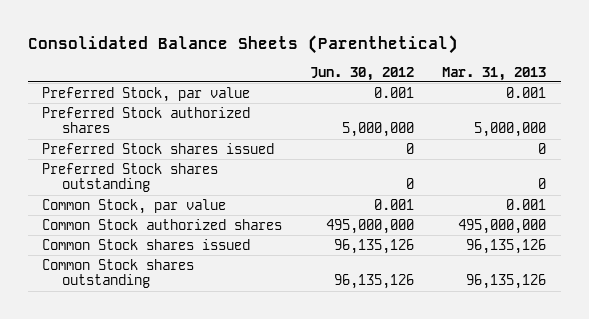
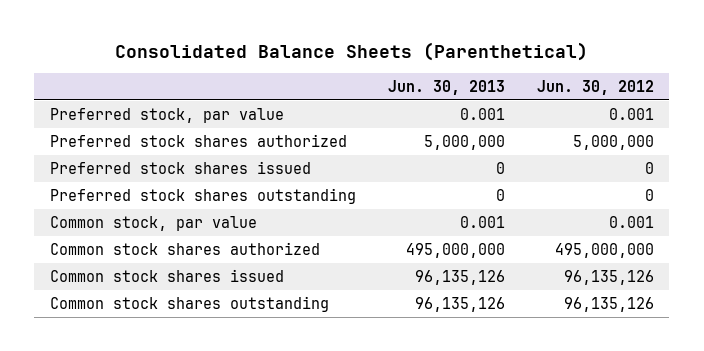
- | Jun. 30, 2012 | Mar. 31, 2013
+ | Jun. 30, 2013 | Jun. 30, 2012
- Preferred Stock, par value | 0.001 | 0.001
- Preferred Stock authorized shares | 5,000,000 | 5,000,000
- Preferred Stock shares issued | 0 | 0
- Preferred Stock shares outstanding | 0 | 0
- Common Stock, par value | 0.001 | 0.001
- Common Stock authorized shares | 495,000,000 | 495,000,000
- Common Stock shares issued | 96,135,126 | 96,135,126
- Common Stock shares outstanding | 96,135,126 | 96,135,126
+ Preferred stock, par value | 0.001 | 0.001
+ Preferred stock shares authorized | 5,000,000 | 5,000,000
+ Preferred stock shares issued | 0 | 0
+ Preferred stock shares outstanding | 0 | 0
+ Common stock, par value | 0.001 | 0.001
+ Common stock shares authorized | 495,000,000 | 495,000,000
+ Common stock shares issued | 96,135,126 | 96,135,126
+ Common stock shares outstanding | 96,135,126 | 96,135,126

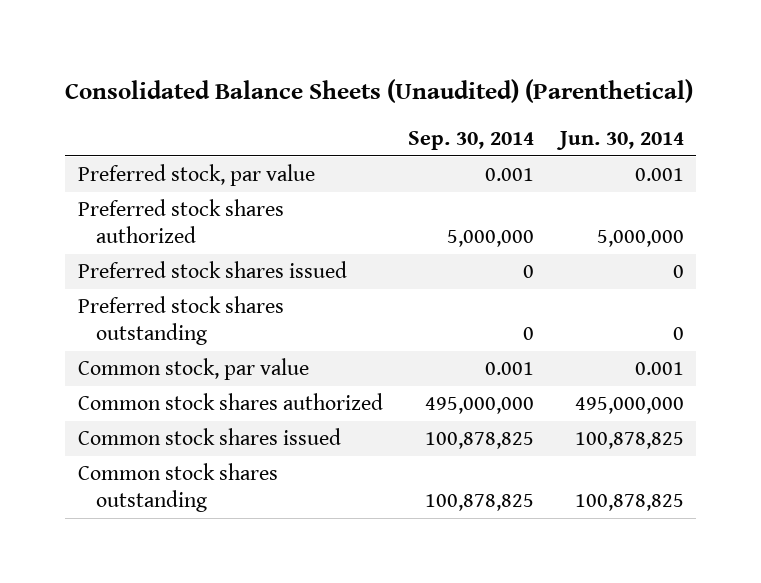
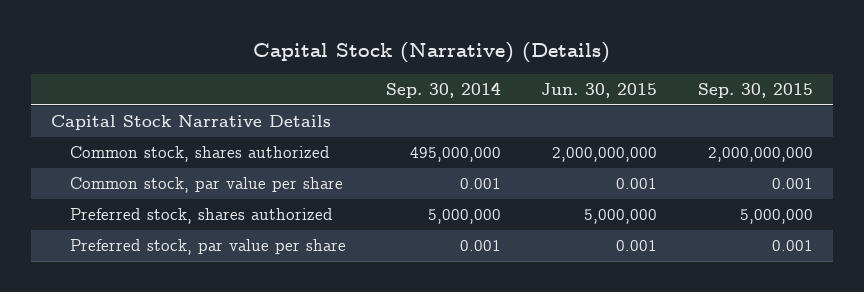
- Consolidated Balance Sheets (Unaudited) (Parenthetical)
+ Capital Stock (Narrative) (Details)
- | Sep. 30, 2014 | Jun. 30, 2014
+ | Sep. 30, 2014 | Jun. 30, 2015 | Sep. 30, 2015
- Preferred stock, par value | 0.001 | 0.001
- Preferred stock shares authorized | 5,000,000 | 5,000,000
- Preferred stock shares issued | 0 | 0
- Preferred stock shares outstanding | 0 | 0
- Common stock, par value | 0.001 | 0.001
- Common stock shares authorized | 495,000,000 | 495,000,000
- Common stock shares issued | 100,878,825 | 100,878,825
- Common stock shares outstanding | 100,878,825 | 100,878,825
+ Capital Stock Narrative Details
+ Common stock, shares authorized | 495,000,000 | 2,000,000,000 | 2,000,000,000
+ Common stock, par value per share | 0.001 | 0.001 | 0.001
+ Preferred stock, shares authorized | 5,000,000 | 5,000,000 | 5,000,000
+ Preferred stock, par value per share | 0.001 | 0.001 | 0.001

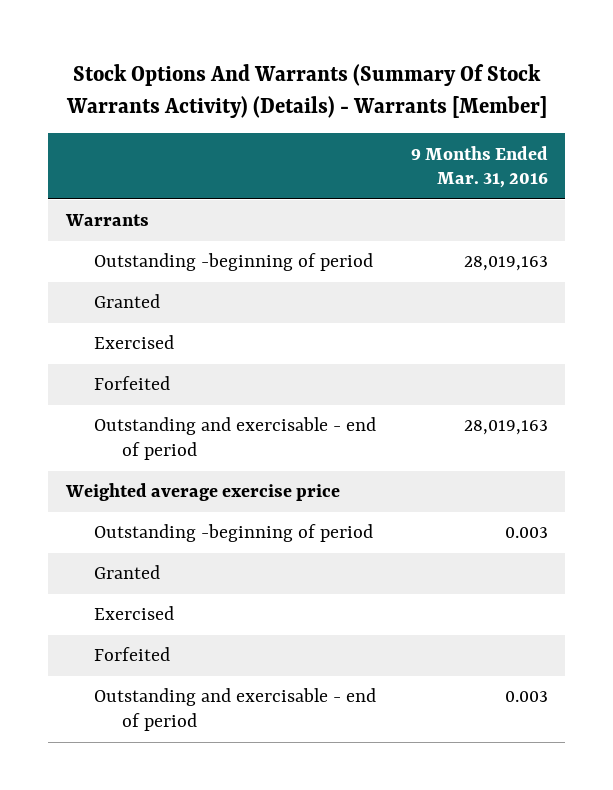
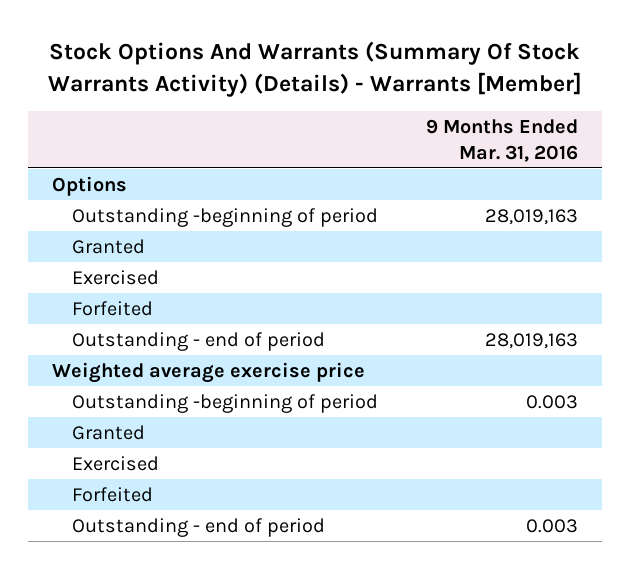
- Warrants
+ Options
- Outstanding and exercisable - end of period | 28,019,163
+ Outstanding - end of period | 28,019,163
- Outstanding and exercisable - end of period | 0.003
+ Outstanding - end of period | 0.003

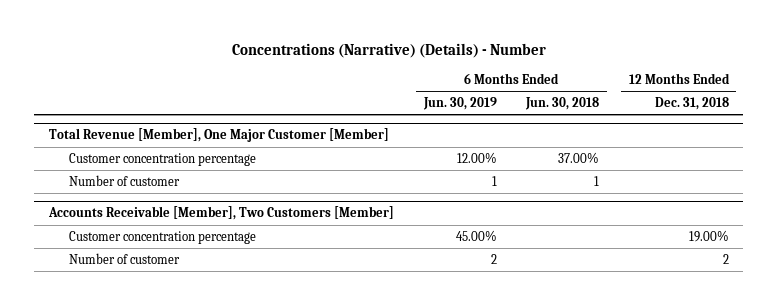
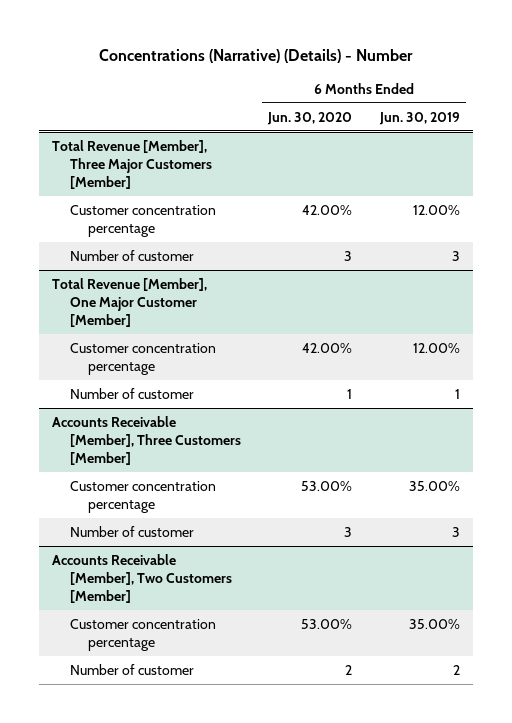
- | 6 Months Ended Jun. 30, 2019 | 6 Months Ended Jun. 30, 2018 | 12 Months Ended Dec. 31, 2018
+ | 6 Months Ended Jun. 30, 2020 | 6 Months Ended Jun. 30, 2019
+ Total Revenue [Member], Three Major Customers [Member]
+ Customer concentration percentage | 42.00% | 12.00%
+ Number of customer | 3 | 3
+ Accounts Receivable [Member], Three Customers [Member]
+ Customer concentration percentage | 53.00% | 35.00%
+ Number of customer | 3 | 3
@ Accounts Receivable [Member], Two Customers [Member]
- Customer concentration percentage | 45.00% | | 19.00%
+ Customer concentration percentage | 53.00% | 35.00%

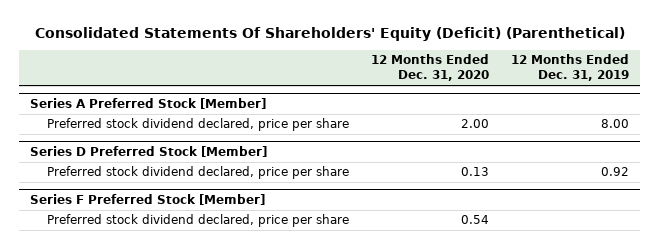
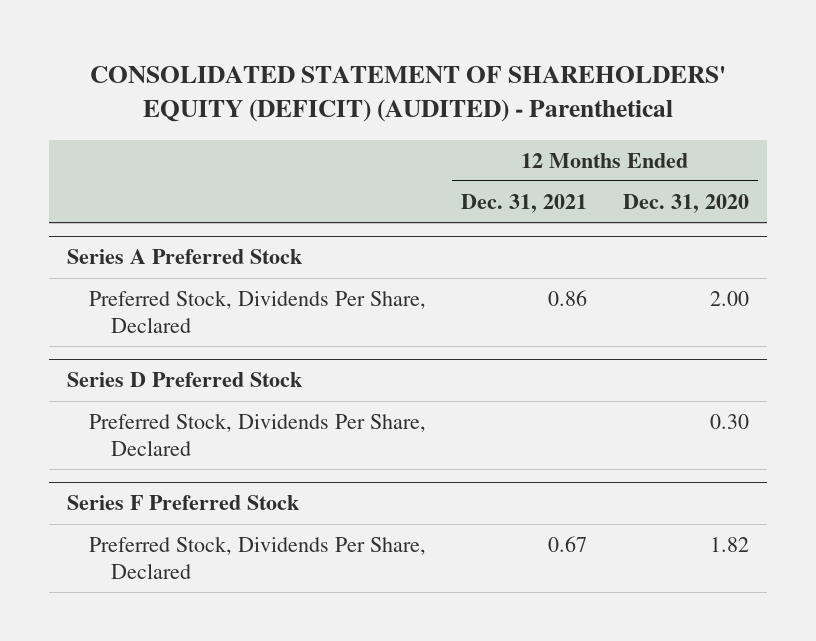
- Consolidated Statements Of Shareholders' Equity (Deficit) (Parenthetical)
+ CONSOLIDATED STATEMENT OF SHAREHOLDERS' EQUITY (DEFICIT) (AUDITED) - Parenthetical
- | 12 Months Ended Dec. 31, 2020 | 12 Months Ended Dec. 31, 2019
+ | 12 Months Ended Dec. 31, 2021 | 12 Months Ended Dec. 31, 2020
- Series A Preferred Stock [Member]
- Preferred stock dividend declared, price per share | 2.00 | 8.00
- Series D Preferred Stock [Member]
- Preferred stock dividend declared, price per share | 0.13 | 0.92
- Series F Preferred Stock [Member]
- Preferred stock dividend declared, price per share | 0.54 |
+ Series A Preferred Stock
+ Preferred Stock, Dividends Per Share, Declared | 0.86 | 2.00
+ Series D Preferred Stock
+ Preferred Stock, Dividends Per Share, Declared | | 0.30
+ Series F Preferred Stock
+ Preferred Stock, Dividends Per Share, Declared | 0.67 | 1.82

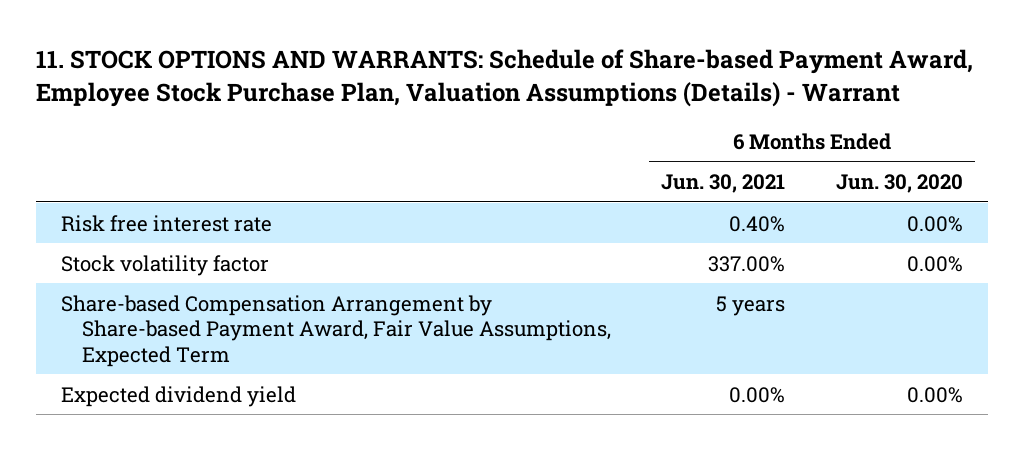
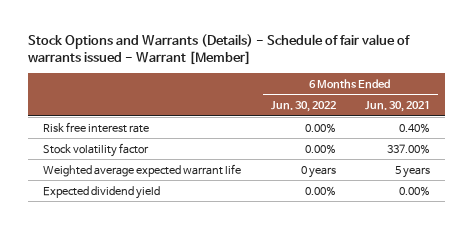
- 11. STOCK OPTIONS AND WARRANTS: Schedule of Share-based Payment Award, Employee Stock Purchase Plan, Valuation Assumptions (Details) - Warrant
+ Stock Options and Warrants (Details) - Schedule of fair value of warrants issued - Warrant [Member]
- | 6 Months Ended Jun. 30, 2021 | 6 Months Ended Jun. 30, 2020
+ | 6 Months Ended Jun. 30, 2022 | 6 Months Ended Jun. 30, 2021
- Share-based Compensation Arrangement by Share-based Payment Award, Fair Value Assumptions, Expected Term | 5 years |
+ Weighted average expected warrant life | 0 years | 5 years

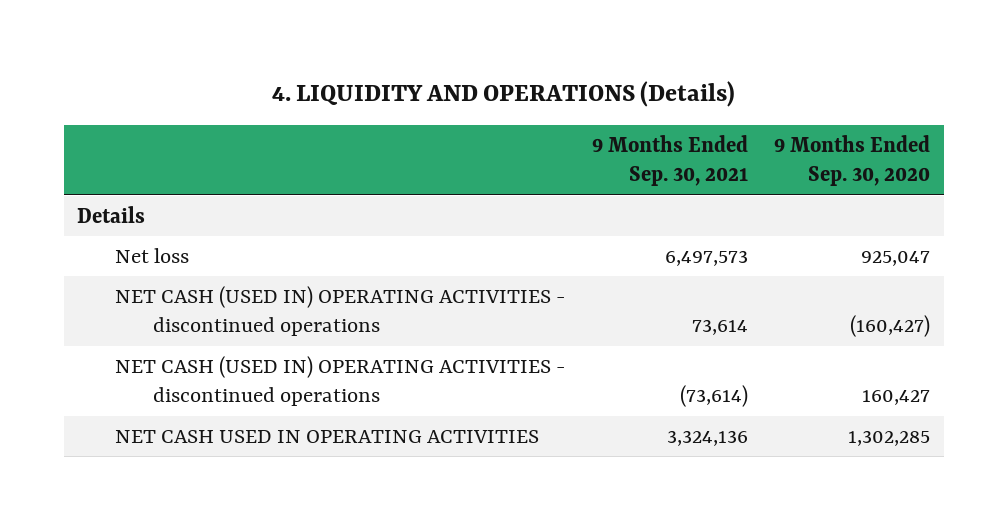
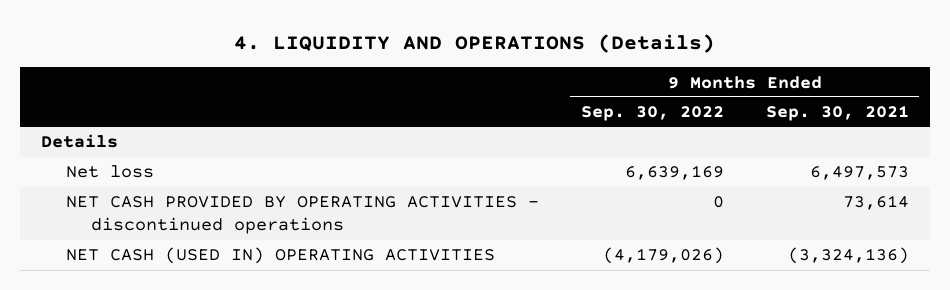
- | 9 Months Ended Sep. 30, 2021 | 9 Months Ended Sep. 30, 2020
+ | 9 Months Ended Sep. 30, 2022 | 9 Months Ended Sep. 30, 2021
- NET CASH (USED IN) OPERATING ACTIVITIES - discontinued operations | 73,614 | (160,427)
- NET CASH (USED IN) OPERATING ACTIVITIES - discontinued operations | (73,614) | 160,427
- NET CASH USED IN OPERATING ACTIVITIES | 3,324,136 | 1,302,285
+ NET CASH PROVIDED BY OPERATING ACTIVITIES - discontinued operations | 0 | 73,614
+ NET CASH (USED IN) OPERATING ACTIVITIES | (4,179,026) | (3,324,136)

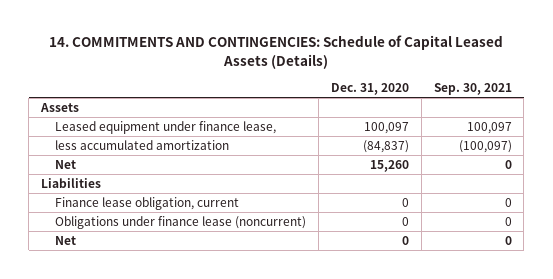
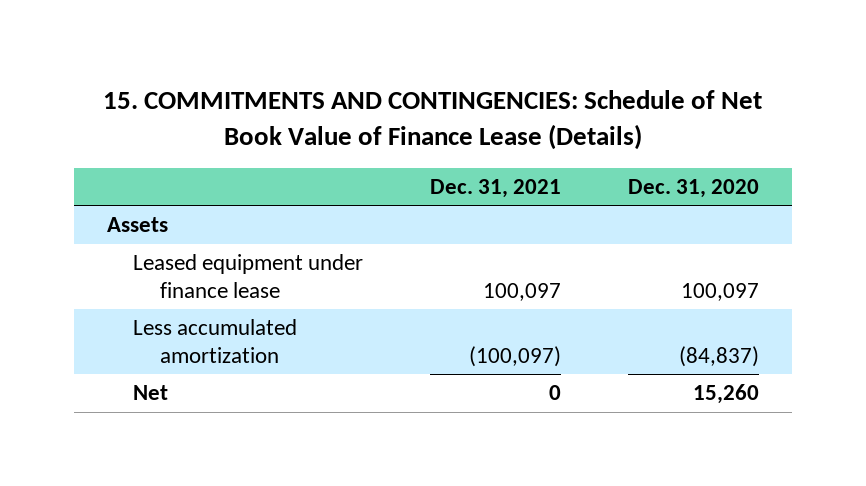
- 14. COMMITMENTS AND CONTINGENCIES: Schedule of Capital Leased Assets (Details)
+ 15. COMMITMENTS AND CONTINGENCIES: Schedule of Net Book Value of Finance Lease (Details)
- | Dec. 31, 2020 | Sep. 30, 2021
+ | Dec. 31, 2021 | Dec. 31, 2020
- Leased equipment under finance lease, | 100,097 | 100,097
- less accumulated amortization | (84,837) | (100,097)
+ Leased equipment under finance lease | 100,097 | 100,097
+ Less accumulated amortization | (100,097) | (84,837)
- Liabilities
- Finance lease obligation, current | 0 | 0
- Obligations under finance lease (noncurrent) | 0 | 0
- Net | 0 | 0

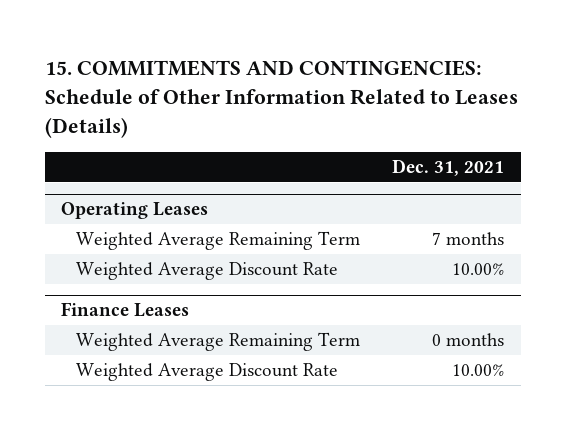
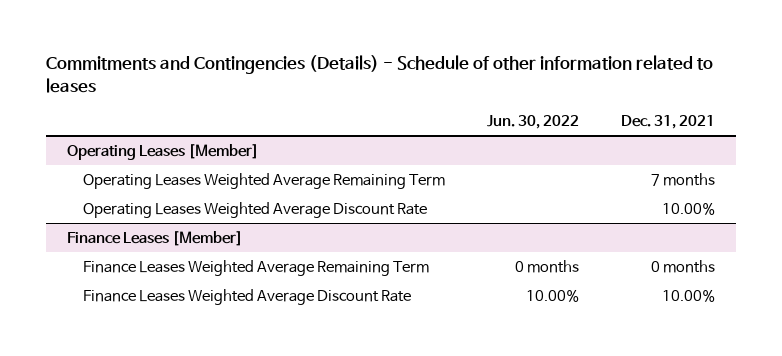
- 15. COMMITMENTS AND CONTINGENCIES: Schedule of Other Information Related to Leases (Details)
+ Commitments and Contingencies (Details) - Schedule of other information related to leases
- | Dec. 31, 2021
+ | Jun. 30, 2022 | Dec. 31, 2021
- Operating Leases
- Weighted Average Remaining Term | 7 months
- Weighted Average Discount Rate | 10.00%
- Finance Leases
- Weighted Average Remaining Term | 0 months
- Weighted Average Discount Rate | 10.00%
+ Operating Leases [Member]
+ Operating Leases Weighted Average Remaining Term | | 7 months
+ Operating Leases Weighted Average Discount Rate | | 10.00%
+ Finance Leases [Member]
+ Finance Leases Weighted Average Remaining Term | 0 months | 0 months
+ Finance Leases Weighted Average Discount Rate | 10.00% | 10.00%

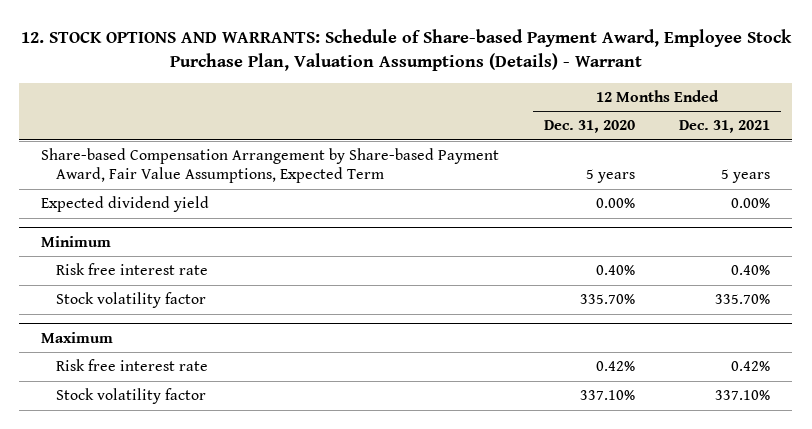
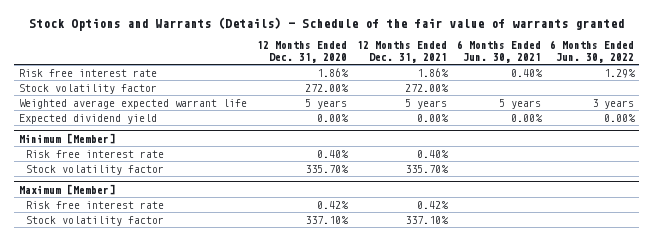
- 12. STOCK OPTIONS AND WARRANTS: Schedule of Share-based Payment Award, Employee Stock Purchase Plan, Valuation Assumptions (Details) - Warrant
+ Stock Options and Warrants (Details) - Schedule of the fair value of warrants granted
- | 12 Months Ended Dec. 31, 2020 | 12 Months Ended Dec. 31, 2021
+ | 12 Months Ended Dec. 31, 2020 | 12 Months Ended Dec. 31, 2021 | 6 Months Ended Jun. 30, 2021 | 6 Months Ended Jun. 30, 2022
- Share-based Compensation Arrangement by Share-based Payment Award, Fair Value Assumptions, Expected Term | 5 years | 5 years
+ Risk free interest rate | 1.86% | 1.86% | 0.40% | 1.29%
+ Stock volatility factor | 272.00% | 272.00% | |
+ Weighted average expected warrant life | 5 years | 5 years | 5 years | 3 years
- Minimum
+ Minimum [Member]
- Maximum
+ Maximum [Member]

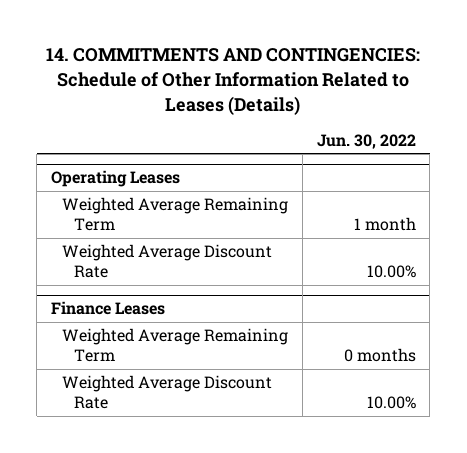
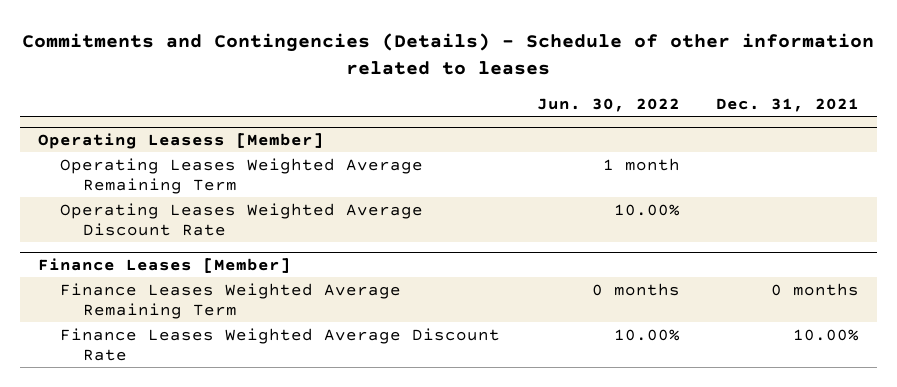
- 14. COMMITMENTS AND CONTINGENCIES: Schedule of Other Information Related to Leases (Details)
+ Commitments and Contingencies (Details) - Schedule of other information related to leases
- | Jun. 30, 2022
+ | Jun. 30, 2022 | Dec. 31, 2021
- Operating Leases
- Weighted Average Remaining Term | 1 month
- Weighted Average Discount Rate | 10.00%
- Finance Leases
- Weighted Average Remaining Term | 0 months
- Weighted Average Discount Rate | 10.00%
+ Operating Leasess [Member]
+ Operating Leases Weighted Average Remaining Term | 1 month |
+ Operating Leases Weighted Average Discount Rate | 10.00% |
+ Finance Leases [Member]
+ Finance Leases Weighted Average Remaining Term | 0 months | 0 months
+ Finance Leases Weighted Average Discount Rate | 10.00% | 10.00%

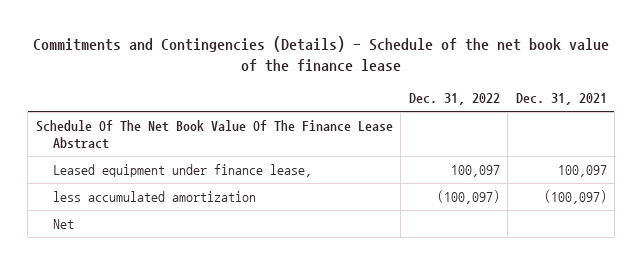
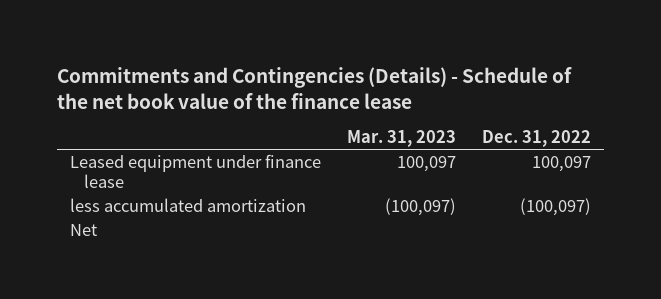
- | Dec. 31, 2022 | Dec. 31, 2021
+ | Mar. 31, 2023 | Dec. 31, 2022
- Schedule Of The Net Book Value Of The Finance Lease Abstract
- Leased equipment under finance lease, | 100,097 | 100,097
+ Leased equipment under finance lease | 100,097 | 100,097

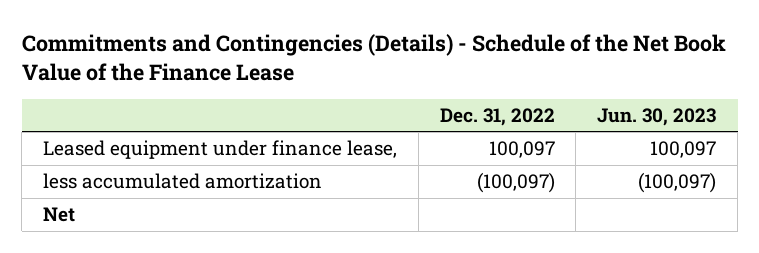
- Commitments and Contingencies (Details) - Schedule of the net book value of the finance lease
+ Commitments and Contingencies (Details) - Schedule of the Net Book Value of the Finance Lease
- | Mar. 31, 2023 | Dec. 31, 2022
+ | Dec. 31, 2022 | Jun. 30, 2023
- Leased equipment under finance lease | 100,097 | 100,097
+ Leased equipment under finance lease, | 100,097 | 100,097

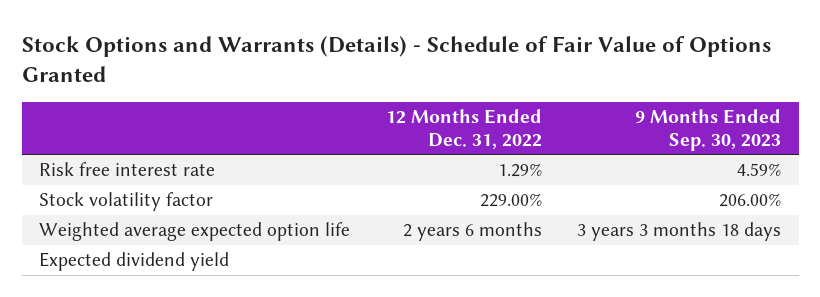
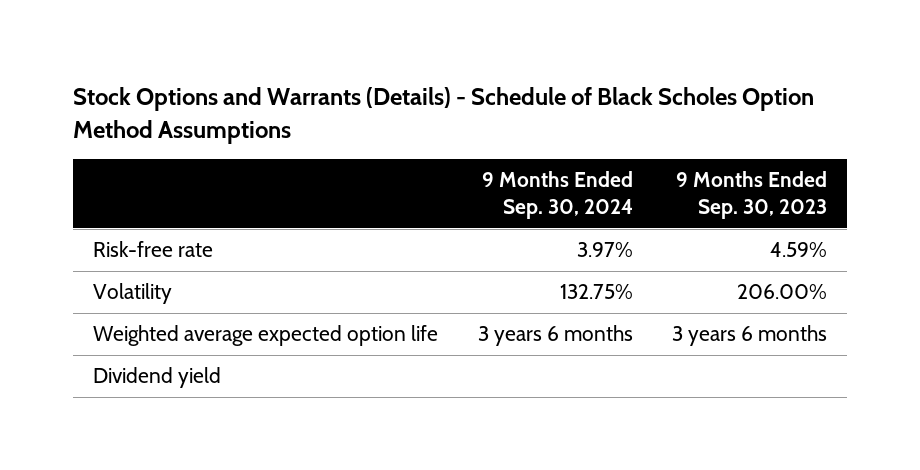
- Stock Options and Warrants (Details) - Schedule of Fair Value of Options Granted
+ Stock Options and Warrants (Details) - Schedule of Black Scholes Option Method Assumptions
- | 12 Months Ended Dec. 31, 2022 | 9 Months Ended Sep. 30, 2023
+ | 9 Months Ended Sep. 30, 2024 | 9 Months Ended Sep. 30, 2023
- Risk free interest rate | 1.29% | 4.59%
- Stock volatility factor | 229.00% | 206.00%
- Weighted average expected option life | 2 years 6 months | 3 years 3 months 18 days
- Expected dividend yield
+ Risk-free rate | 3.97% | 4.59%
+ Volatility | 132.75% | 206.00%
+ Weighted average expected option life | 3 years 6 months | 3 years 6 months
+ Dividend yield

